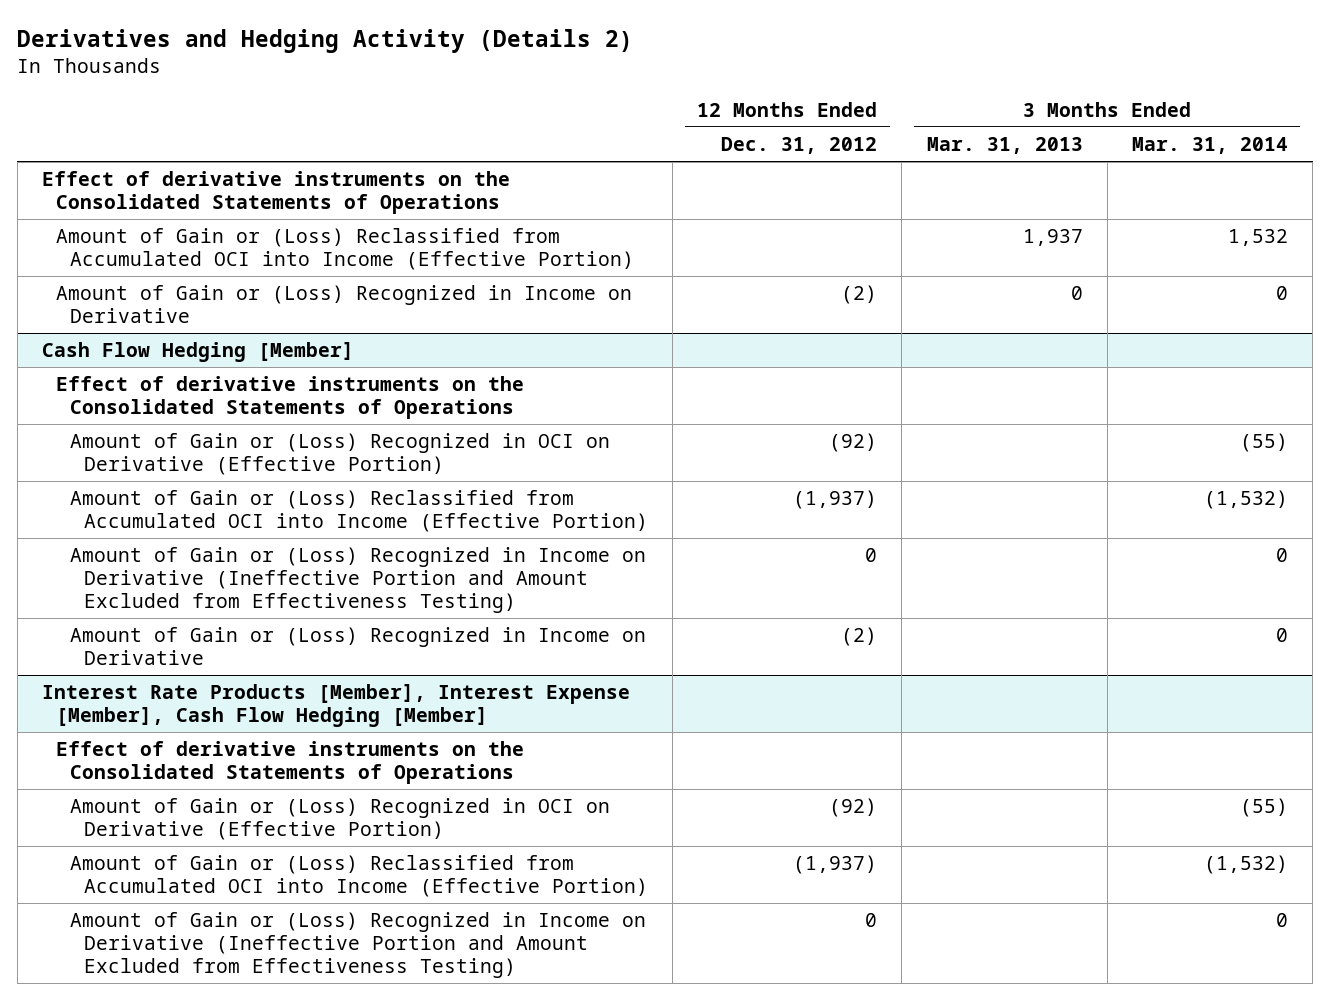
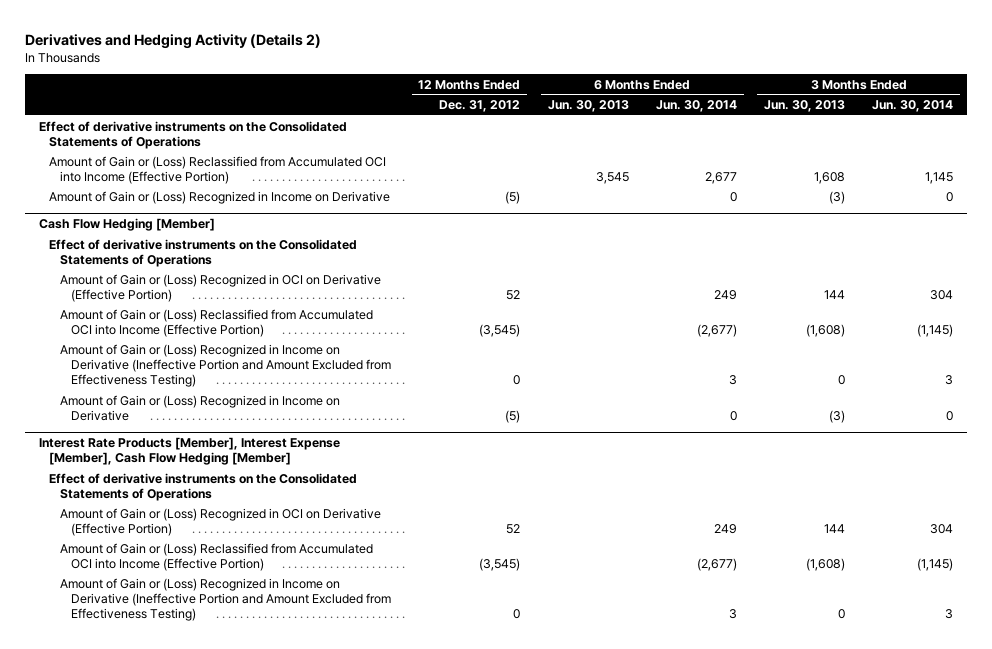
- | 12 Months Ended Dec. 31, 2012 | 3 Months Ended Mar. 31, 2013 | 3 Months Ended Mar. 31, 2014
+ | 12 Months Ended Dec. 31, 2012 | 6 Months Ended Jun. 30, 2013 | 6 Months Ended Jun. 30, 2014 | 3 Months Ended Jun. 30, 2013 | 3 Months Ended Jun. 30, 2014
- Amount of Gain or (Loss) Recognized in Income on Derivative | (2) | 0 | 0
+ Amount of Gain or (Loss) Recognized in Income on Derivative | (5) | | 0 | (3) | 0
@ Cash Flow Hedging [Member]
- Amount of Gain or (Loss) Recognized in OCI on Derivative (Effective Portion) | (92) | | (55)
- Amount of Gain or (Loss) Reclassified from Accumulated OCI into Income (Effective Portion) | (1,937) | | (1,532)
+ Amount of Gain or (Loss) Recognized in OCI on Derivative (Effective Portion) | 52 | | 249 | 144 | 304
+ Amount of Gain or (Loss) Reclassified from Accumulated OCI into Income (Effective Portion) | (3,545) | | (2,677) | (1,608) | (1,145)
- Amount of Gain or (Loss) Recognized in Income on Derivative | (2) | | 0
+ Amount of Gain or (Loss) Recognized in Income on Derivative | (5) | | 0 | (3) | 0
@ Interest Rate Products [Member], Interest Expense [Member], Cash Flow Hedging [Member]
- Amount of Gain or (Loss) Recognized in OCI on Derivative (Effective Portion) | (92) | | (55)
- Amount of Gain or (Loss) Reclassified from Accumulated OCI into Income (Effective Portion) | (1,937) | | (1,532)
+ Amount of Gain or (Loss) Recognized in OCI on Derivative (Effective Portion) | 52 | | 249 | 144 | 304
+ Amount of Gain or (Loss) Reclassified from Accumulated OCI into Income (Effective Portion) | (3,545) | | (2,677) | (1,608) | (1,145)

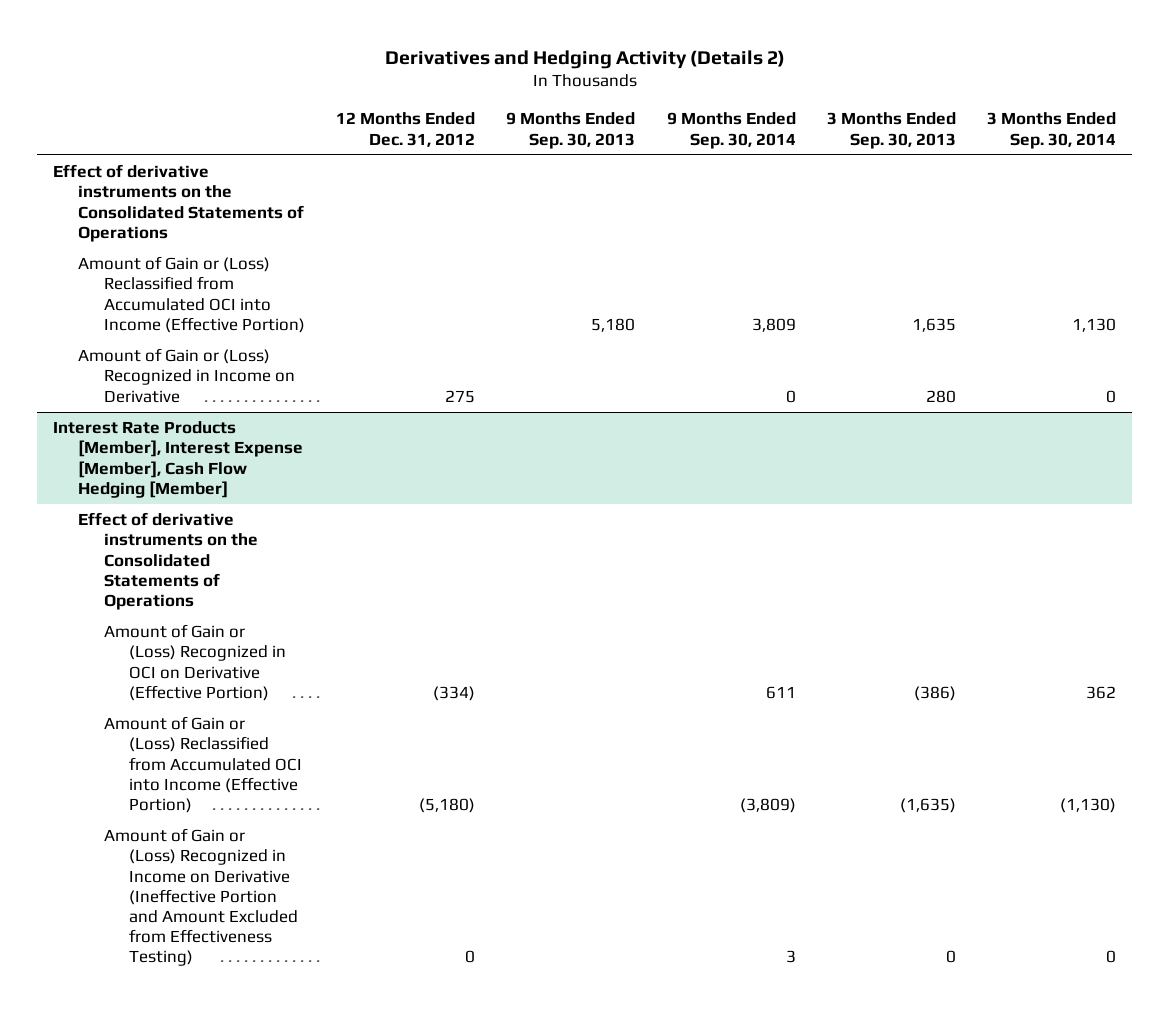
- | 12 Months Ended Dec. 31, 2012 | 6 Months Ended Jun. 30, 2013 | 6 Months Ended Jun. 30, 2014 | 3 Months Ended Jun. 30, 2013 | 3 Months Ended Jun. 30, 2014
+ | 12 Months Ended Dec. 31, 2012 | 9 Months Ended Sep. 30, 2013 | 9 Months Ended Sep. 30, 2014 | 3 Months Ended Sep. 30, 2013 | 3 Months Ended Sep. 30, 2014
- Amount of Gain or (Loss) Recognized in Income on Derivative | (5) | | 0 | (3) | 0
- Cash Flow Hedging [Member]
- Effect of derivative instruments on the Consolidated Statements of Operations
- Amount of Gain or (Loss) Recognized in OCI on Derivative (Effective Portion) | 52 | | 249 | 144 | 304
- Amount of Gain or (Loss) Reclassified from Accumulated OCI into Income (Effective Portion) | (3,545) | | (2,677) | (1,608) | (1,145)
- Amount of Gain or (Loss) Recognized in Income on Derivative (Ineffective Portion and Amount Excluded from Effectiveness Testing) | 0 | | 3 | 0 | 3
- Amount of Gain or (Loss) Recognized in Income on Derivative | (5) | | 0 | (3) | 0
+ Amount of Gain or (Loss) Recognized in Income on Derivative | 275 | | 0 | 280 | 0
@ Interest Rate Products [Member], Interest Expense [Member], Cash Flow Hedging [Member]
- Amount of Gain or (Loss) Recognized in OCI on Derivative (Effective Portion) | 52 | | 249 | 144 | 304
- Amount of Gain or (Loss) Reclassified from Accumulated OCI into Income (Effective Portion) | (3,545) | | (2,677) | (1,608) | (1,145)
+ Amount of Gain or (Loss) Recognized in OCI on Derivative (Effective Portion) | (334) | | 611 | (386) | 362
+ Amount of Gain or (Loss) Reclassified from Accumulated OCI into Income (Effective Portion) | (5,180) | | (3,809) | (1,635) | (1,130)

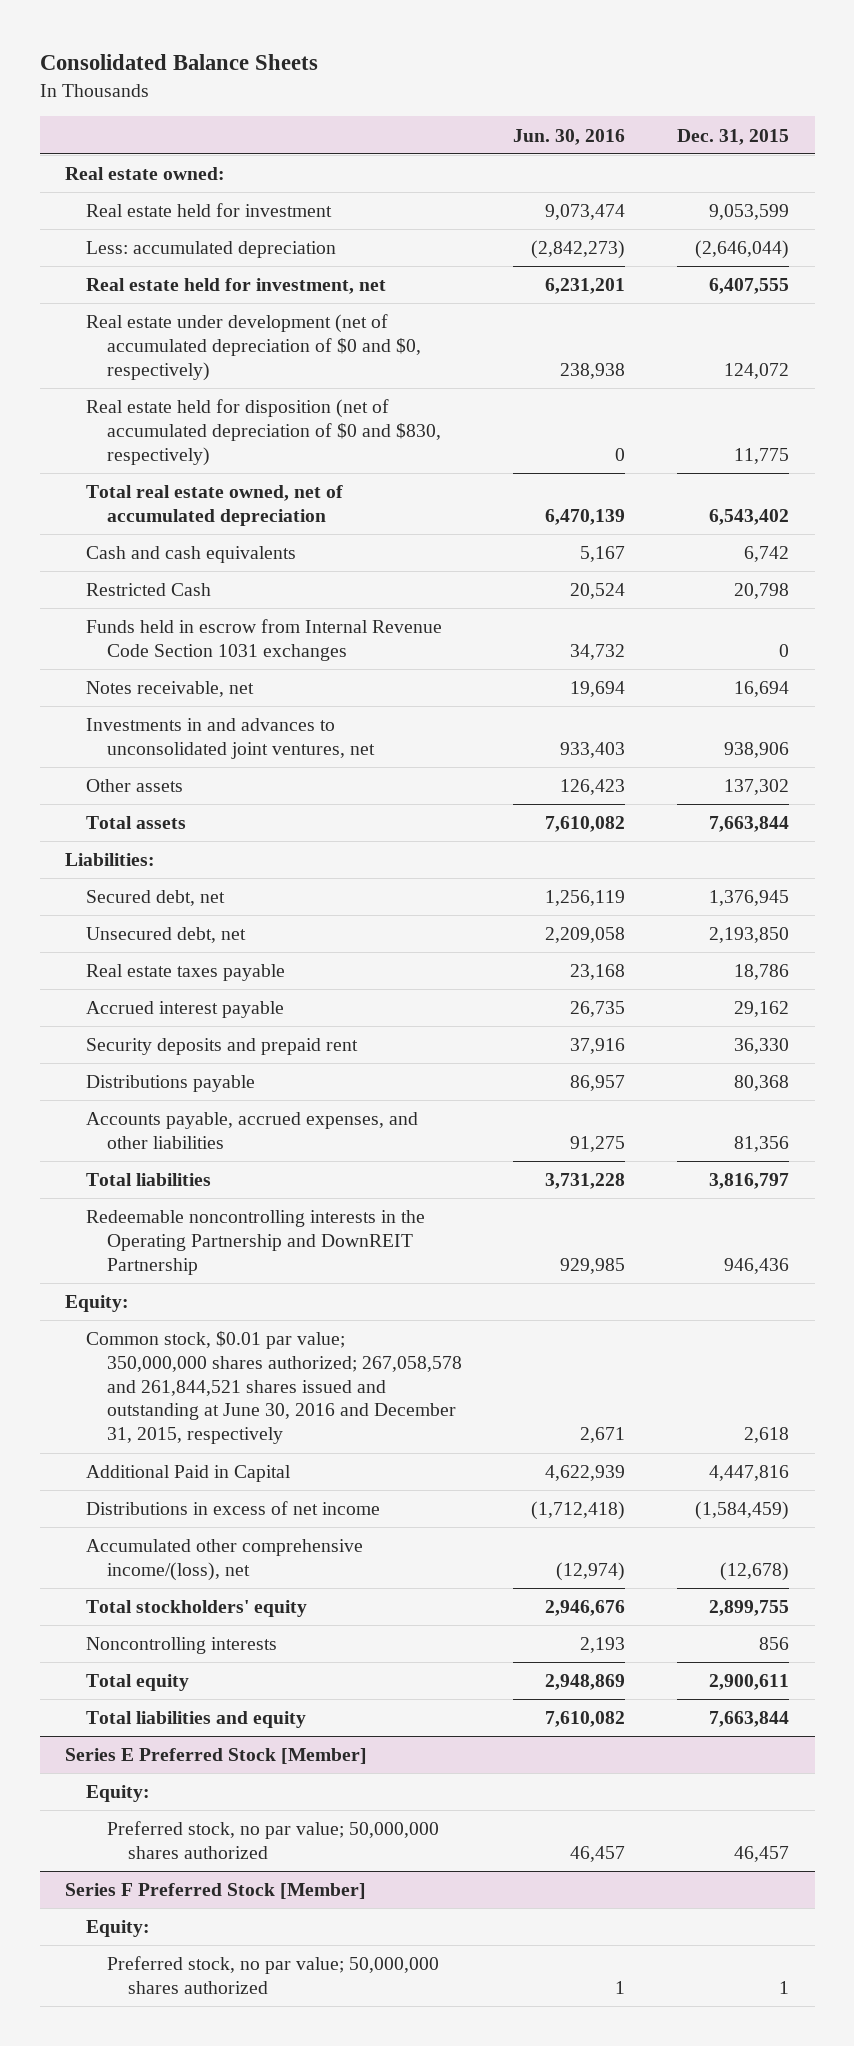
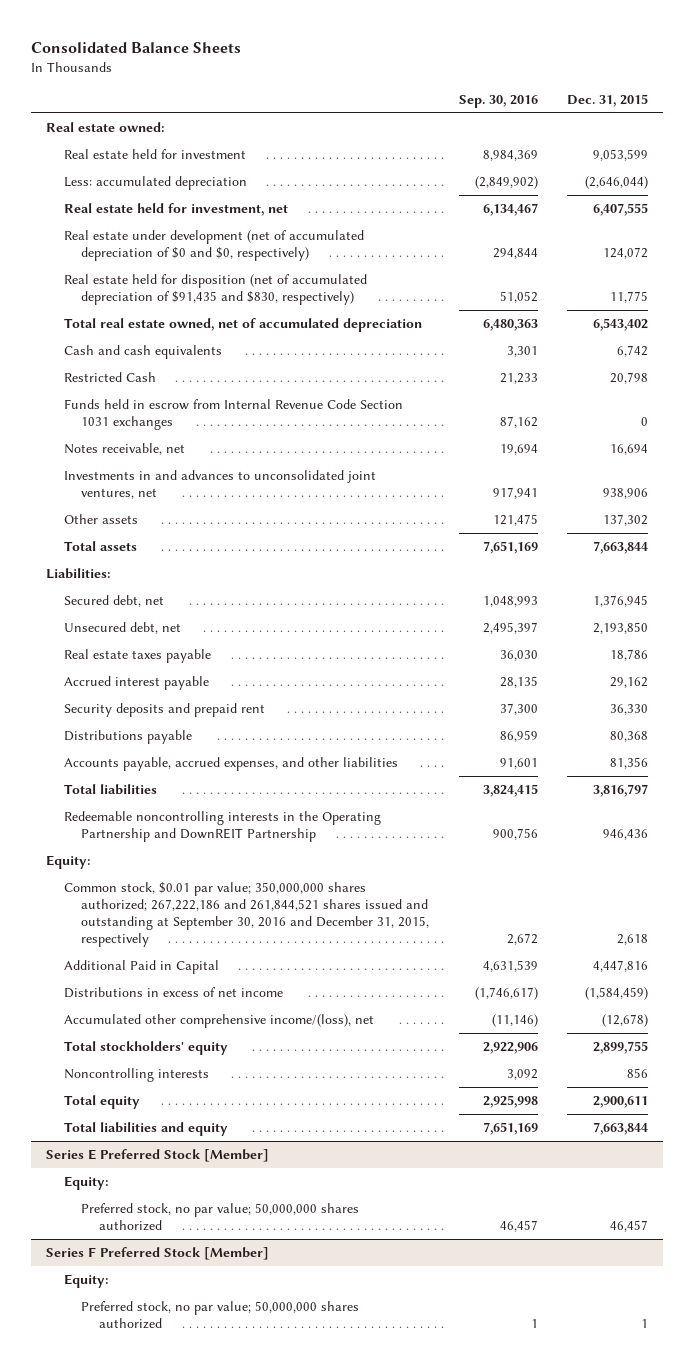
- | Jun. 30, 2016 | Dec. 31, 2015
+ | Sep. 30, 2016 | Dec. 31, 2015
- Real estate held for disposition (net of accumulated depreciation of $0 and $830, respectively) | 0 | 11,775
+ Real estate held for disposition (net of accumulated depreciation of $91,435 and $830, respectively) | 51,052 | 11,775
- Common stock, $0.01 par value; 350,000,000 shares authorized; 267,058,578 and 261,844,521 shares issued and outstanding at June 30, 2016 and December 31, 2015, respectively | 2,671 | 2,618
+ Common stock, $0.01 par value; 350,000,000 shares authorized; 267,222,186 and 261,844,521 shares issued and outstanding at September 30, 2016 and December 31, 2015, respectively | 2,672 | 2,618

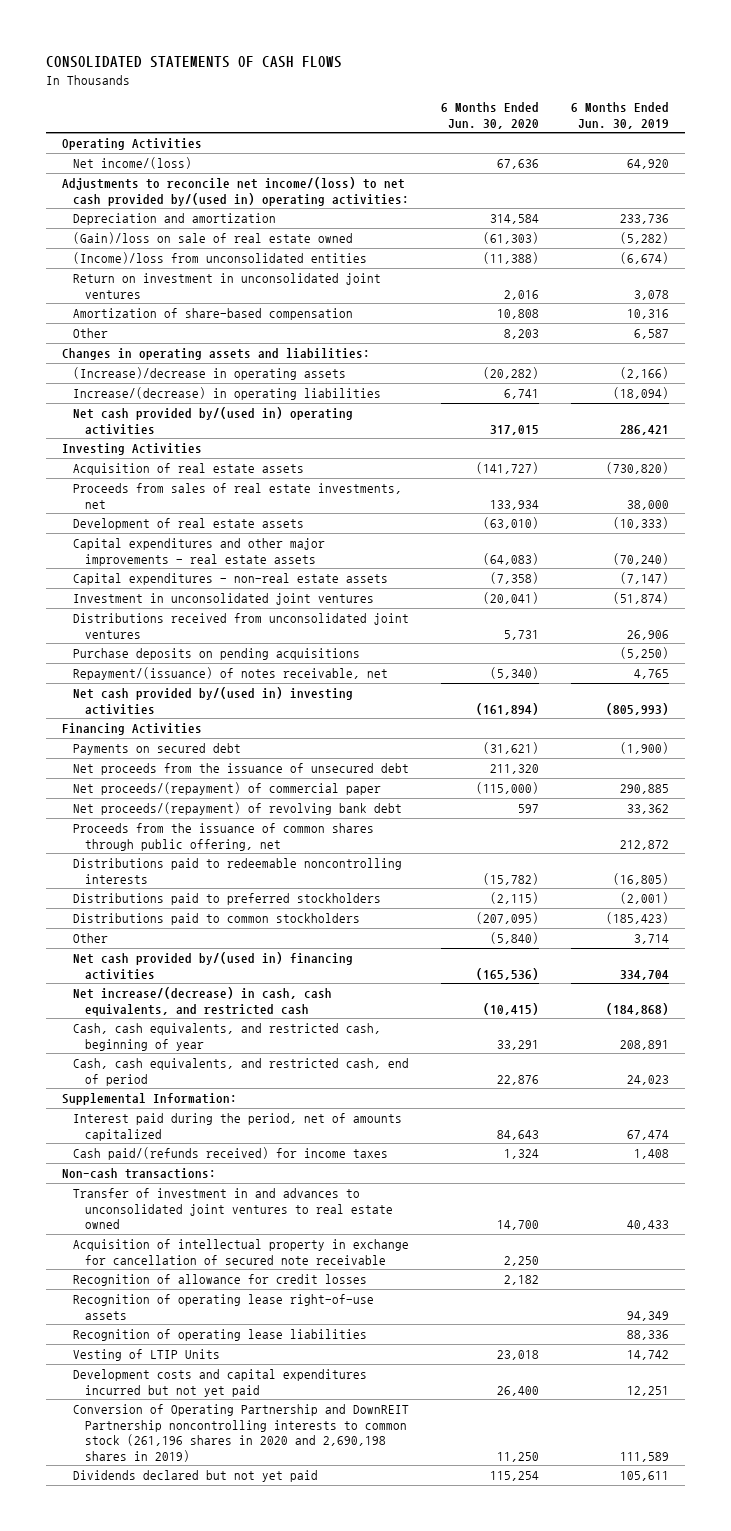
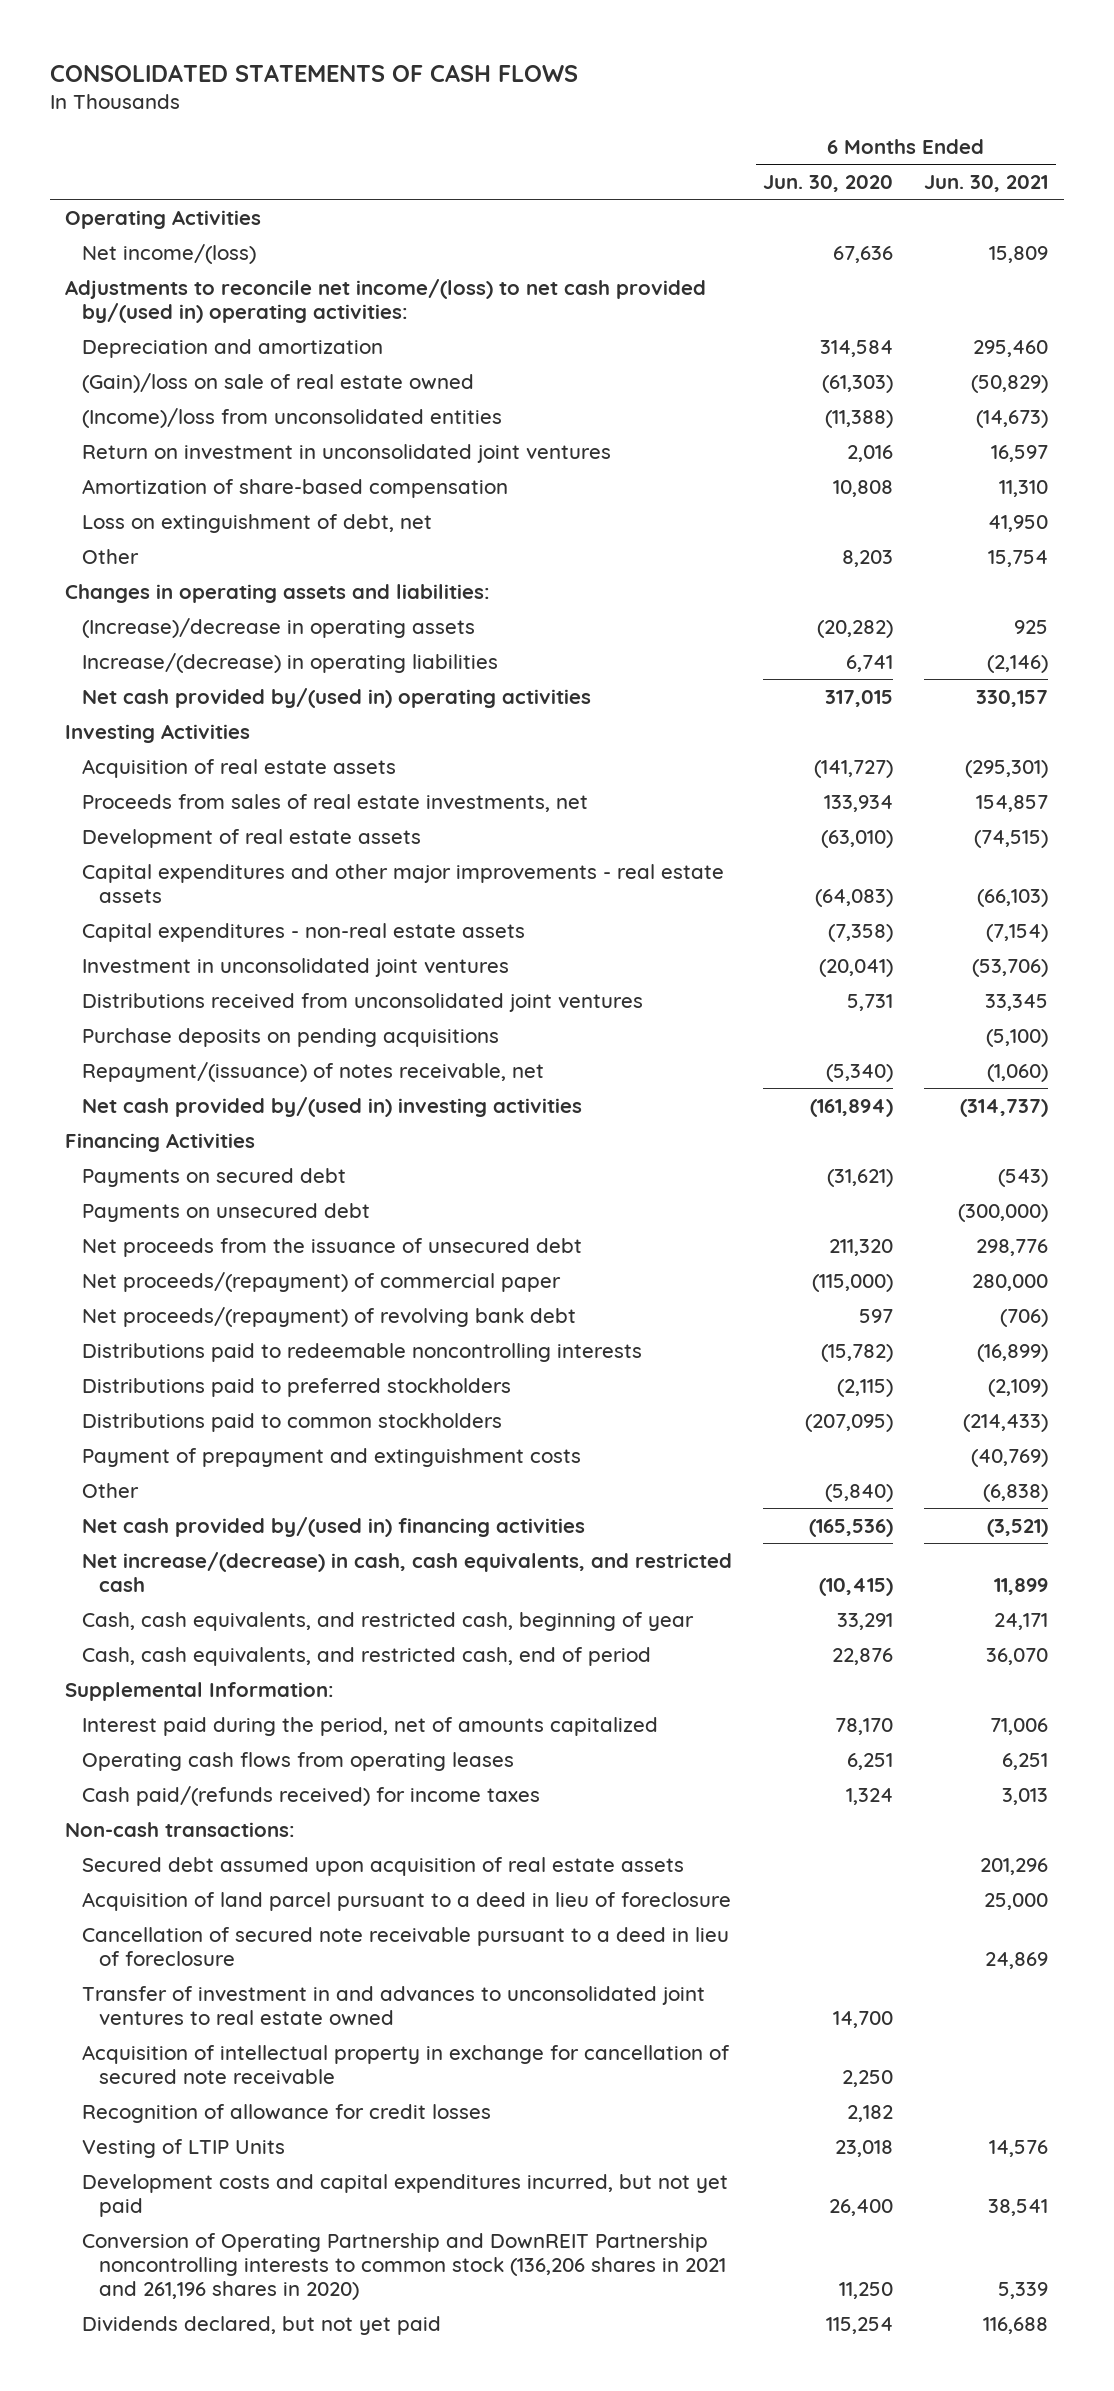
- | 6 Months Ended Jun. 30, 2020 | 6 Months Ended Jun. 30, 2019
+ | 6 Months Ended Jun. 30, 2020 | 6 Months Ended Jun. 30, 2021
+ Loss on extinguishment of debt, net | | 41,950
+ Payments on unsecured debt | | (300,000)
- Proceeds from the issuance of common shares through public offering, net | | 212,872
+ Payment of prepayment and extinguishment costs | | (40,769)
- Interest paid during the period, net of amounts capitalized | 84,643 | 67,474
+ Interest paid during the period, net of amounts capitalized | 78,170 | 71,006
+ Operating cash flows from operating leases | 6,251 | 6,251
+ Secured debt assumed upon acquisition of real estate assets | | 201,296
+ Acquisition of land parcel pursuant to a deed in lieu of foreclosure | | 25,000
+ Cancellation of secured note receivable pursuant to a deed in lieu of foreclosure | | 24,869
- Recognition of operating lease right-of-use assets | | 94,349
- Recognition of operating lease liabilities | | 88,336
- Development costs and capital expenditures incurred but not yet paid | 26,400 | 12,251
- Conversion of Operating Partnership and DownREIT Partnership noncontrolling interests to common stock (261,196 shares in 2020 and 2,690,198 shares in 2019) | 11,250 | 111,589
- Dividends declared but not yet paid | 115,254 | 105,611
+ Development costs and capital expenditures incurred, but not yet paid | 26,400 | 38,541
+ Conversion of Operating Partnership and DownREIT Partnership noncontrolling interests to common stock (136,206 shares in 2021 and 261,196 shares in 2020) | 11,250 | 5,339
+ Dividends declared, but not yet paid | 115,254 | 116,688

